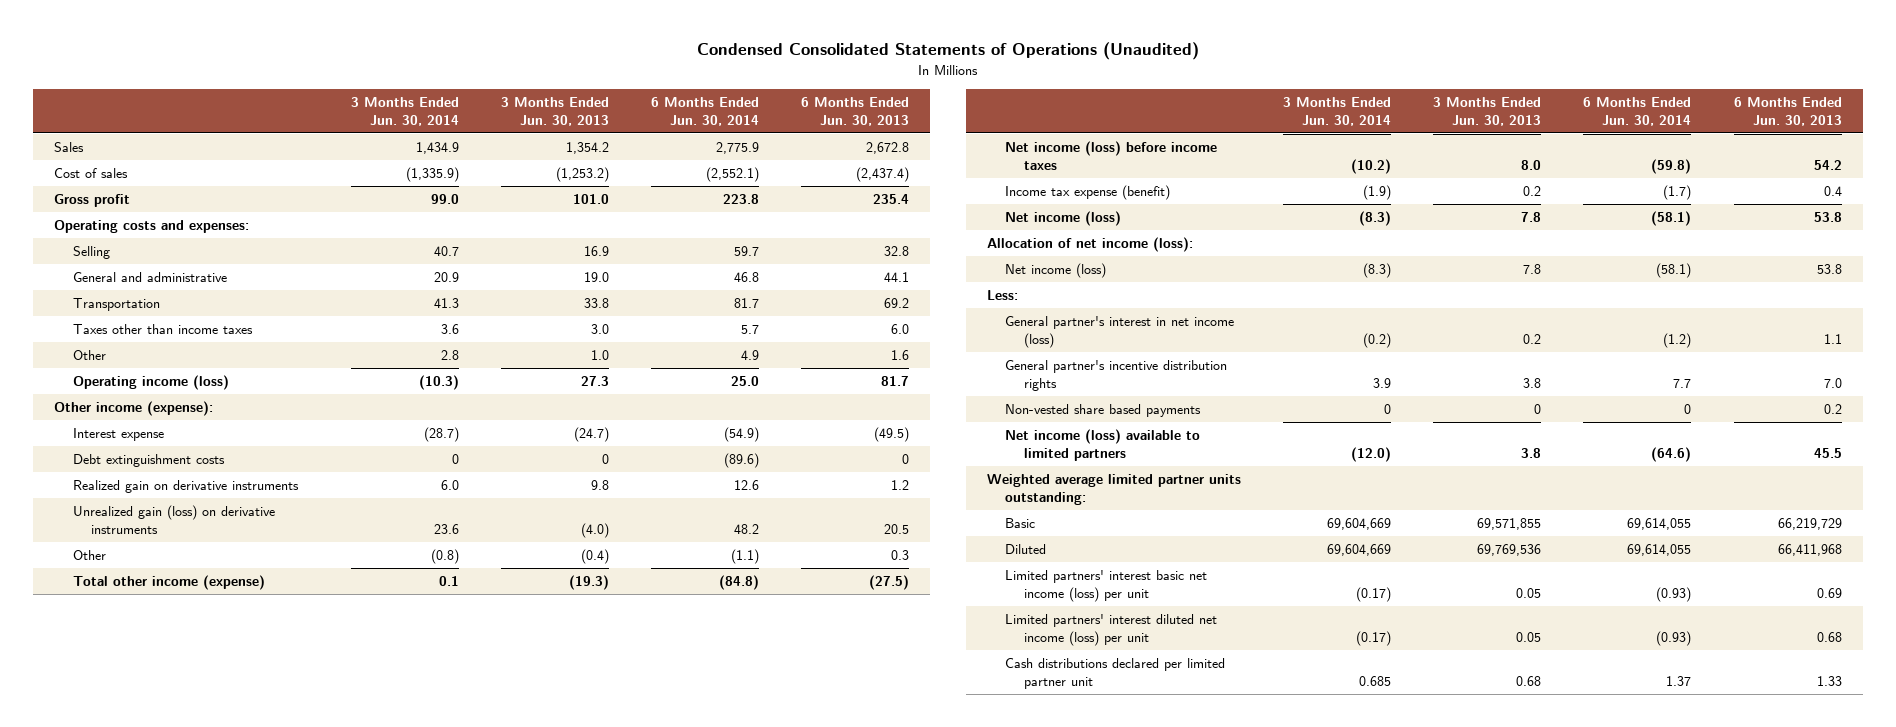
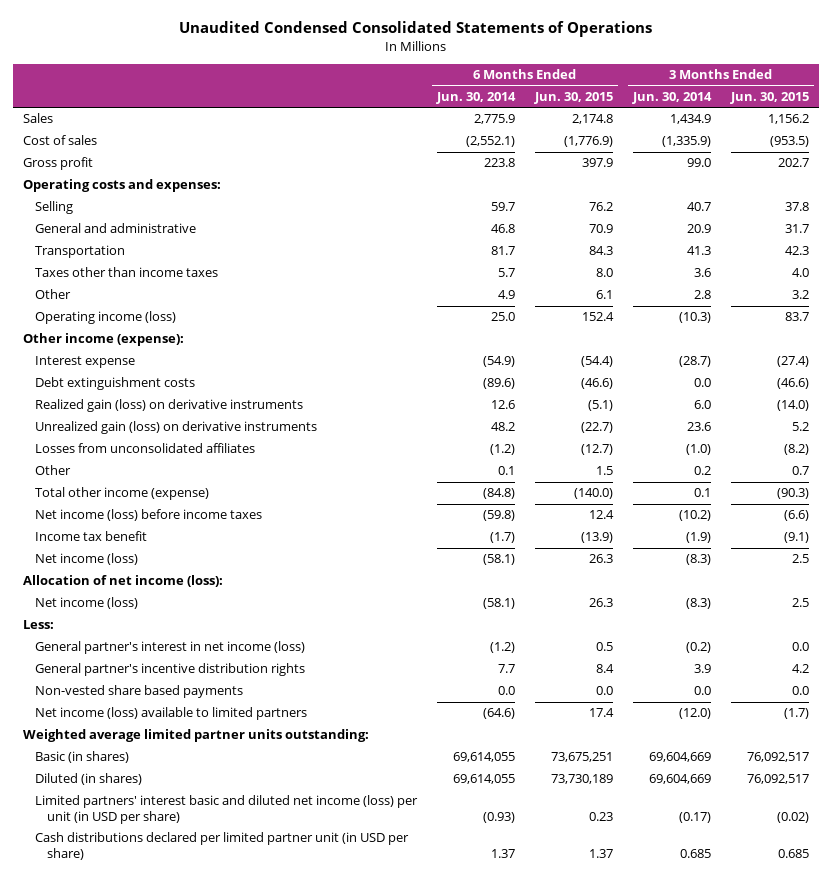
- Condensed Consolidated Statements of Operations (Unaudited)
+ Unaudited Condensed Consolidated Statements of Operations
- | 3 Months Ended Jun. 30, 2014 | 3 Months Ended Jun. 30, 2013 | 6 Months Ended Jun. 30, 2014 | 6 Months Ended Jun. 30, 2013
+ | 6 Months Ended Jun. 30, 2014 | 6 Months Ended Jun. 30, 2015 | 3 Months Ended Jun. 30, 2014 | 3 Months Ended Jun. 30, 2015
- Debt extinguishment costs | 0 | 0 | (89.6) | 0
- Realized gain on derivative instruments | 6.0 | 9.8 | 12.6 | 1.2
+ Debt extinguishment costs | (89.6) | (46.6) | 0.0 | (46.6)
+ Realized gain (loss) on derivative instruments | 12.6 | (5.1) | 6.0 | (14.0)
- Other | (0.8) | (0.4) | (1.1) | 0.3
+ Losses from unconsolidated affiliates | (1.2) | (12.7) | (1.0) | (8.2)
+ Other | 0.1 | 1.5 | 0.2 | 0.7
- Income tax expense (benefit) | (1.9) | 0.2 | (1.7) | 0.4
+ Income tax benefit | (1.7) | (13.9) | (1.9) | (9.1)
- Non-vested share based payments | 0 | 0 | 0 | 0.2
+ Non-vested share based payments | 0.0 | 0.0 | 0.0 | 0.0
- Basic | 69,604,669 | 69,571,855 | 69,614,055 | 66,219,729
- Diluted | 69,604,669 | 69,769,536 | 69,614,055 | 66,411,968
- Limited partners' interest basic net income (loss) per unit | (0.17) | 0.05 | (0.93) | 0.69
- Limited partners' interest diluted net income (loss) per unit | (0.17) | 0.05 | (0.93) | 0.68
- Cash distributions declared per limited partner unit | 0.685 | 0.68 | 1.37 | 1.33
+ Basic (in shares) | 69,614,055 | 73,675,251 | 69,604,669 | 76,092,517
+ Diluted (in shares) | 69,614,055 | 73,730,189 | 69,604,669 | 76,092,517
+ Limited partners' interest basic and diluted net income (loss) per unit (in USD per share) | (0.93) | 0.23 | (0.17) | (0.02)
+ Cash distributions declared per limited partner unit (in USD per share) | 1.37 | 1.37 | 0.685 | 0.685

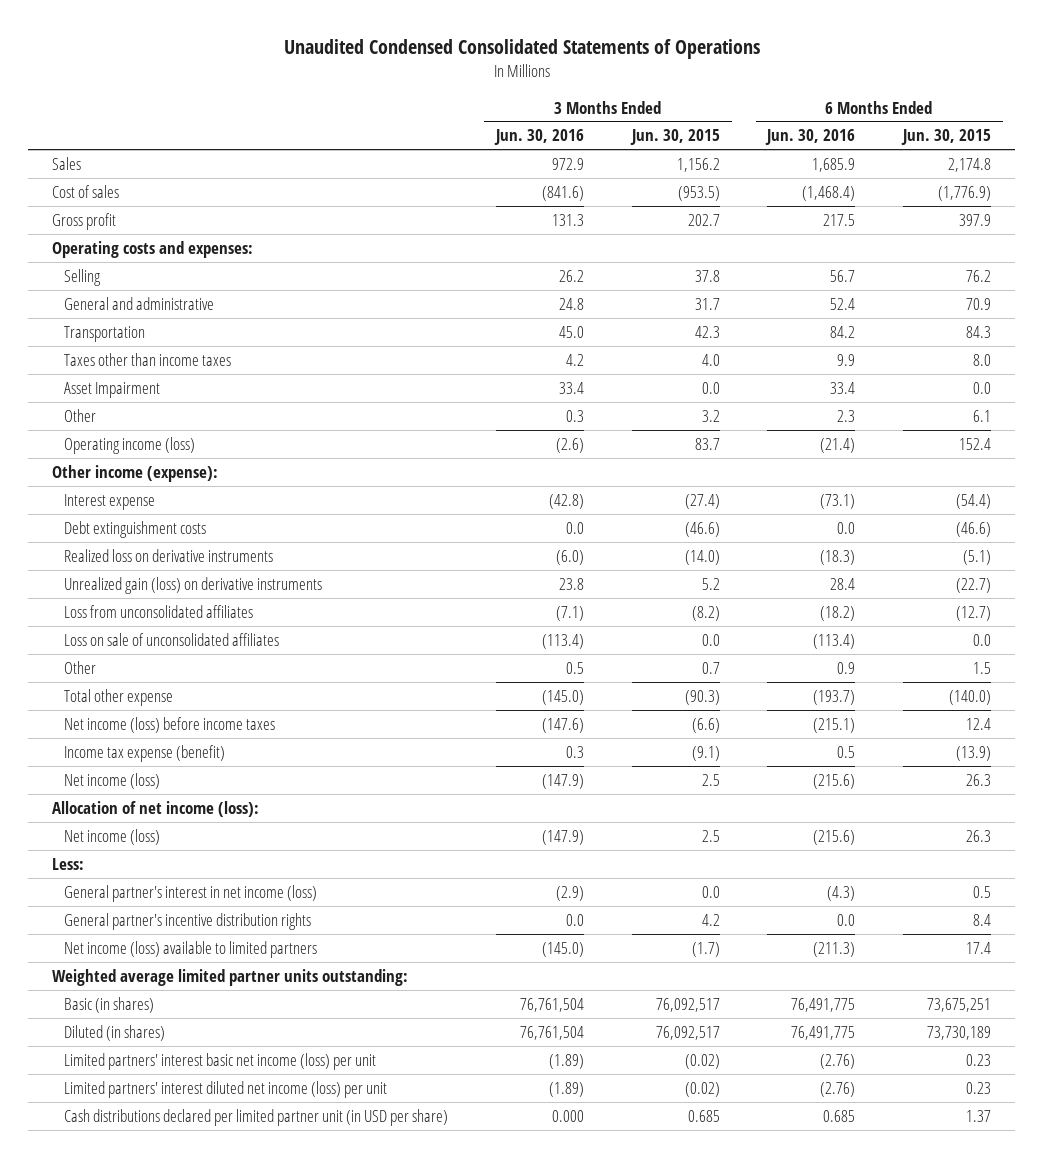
- | 6 Months Ended Jun. 30, 2014 | 6 Months Ended Jun. 30, 2015 | 3 Months Ended Jun. 30, 2014 | 3 Months Ended Jun. 30, 2015
+ | 3 Months Ended Jun. 30, 2016 | 3 Months Ended Jun. 30, 2015 | 6 Months Ended Jun. 30, 2016 | 6 Months Ended Jun. 30, 2015
+ Asset Impairment | 33.4 | 0.0 | 33.4 | 0.0
- Realized gain (loss) on derivative instruments | 12.6 | (5.1) | 6.0 | (14.0)
+ Realized loss on derivative instruments | (6.0) | (14.0) | (18.3) | (5.1)
- Losses from unconsolidated affiliates | (1.2) | (12.7) | (1.0) | (8.2)
+ Loss from unconsolidated affiliates | (7.1) | (8.2) | (18.2) | (12.7)
+ Loss on sale of unconsolidated affiliates | (113.4) | 0.0 | (113.4) | 0.0
- Total other income (expense) | (84.8) | (140.0) | 0.1 | (90.3)
+ Total other expense | (145.0) | (90.3) | (193.7) | (140.0)
- Income tax benefit | (1.7) | (13.9) | (1.9) | (9.1)
+ Income tax expense (benefit) | 0.3 | (9.1) | 0.5 | (13.9)
- Non-vested share based payments | 0.0 | 0.0 | 0.0 | 0.0
- Limited partners' interest basic and diluted net income (loss) per unit (in USD per share) | (0.93) | 0.23 | (0.17) | (0.02)
+ Limited partners' interest basic net income (loss) per unit | (1.89) | (0.02) | (2.76) | 0.23
+ Limited partners' interest diluted net income (loss) per unit | (1.89) | (0.02) | (2.76) | 0.23

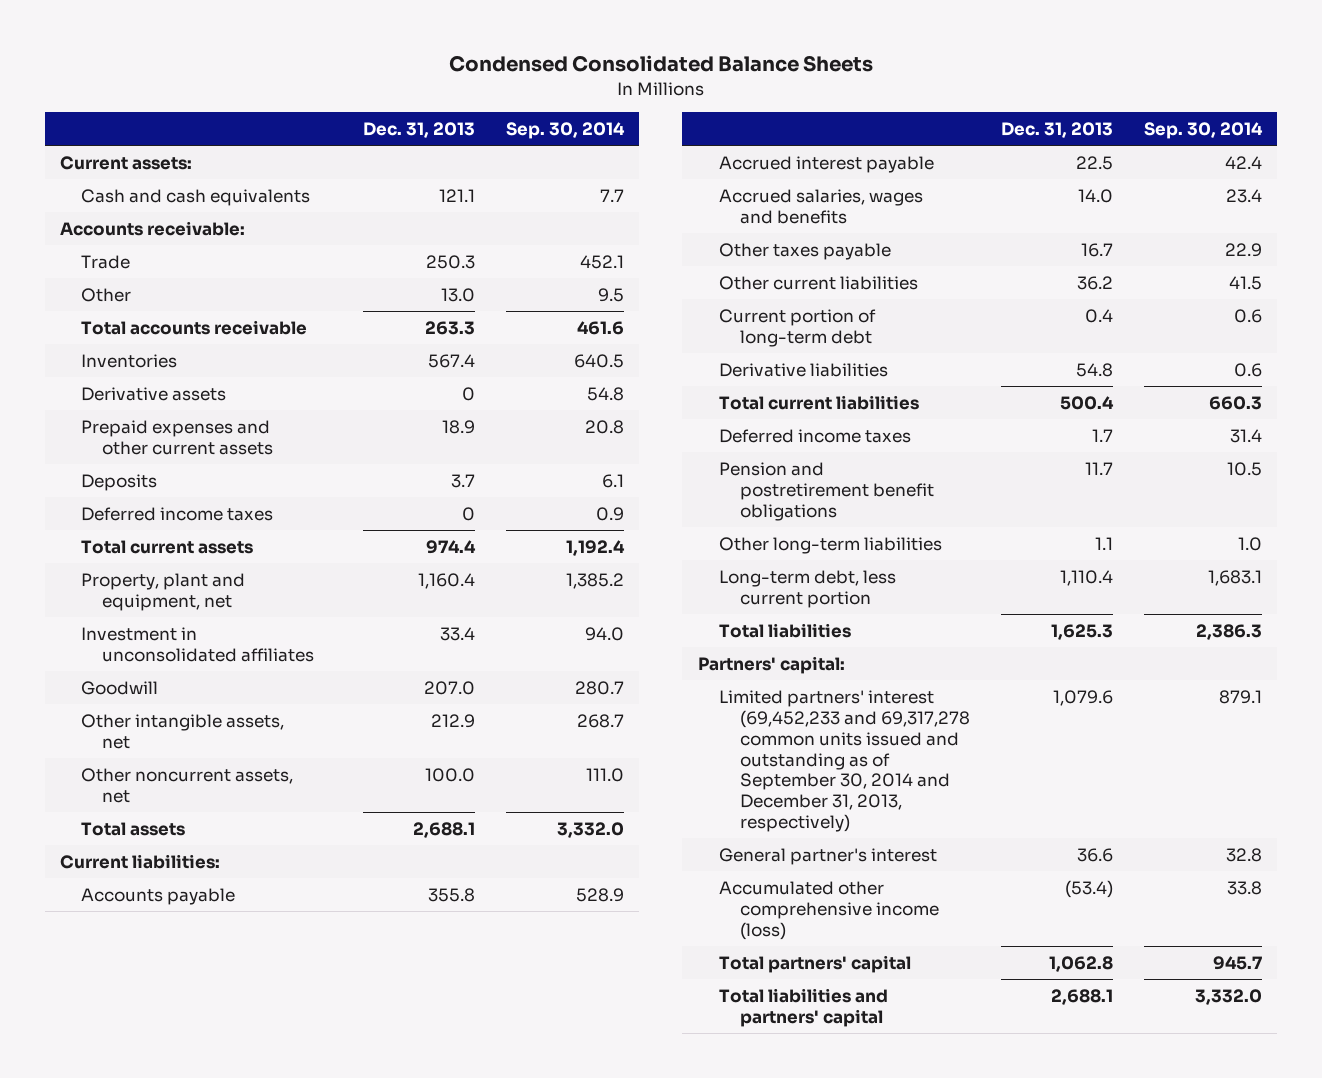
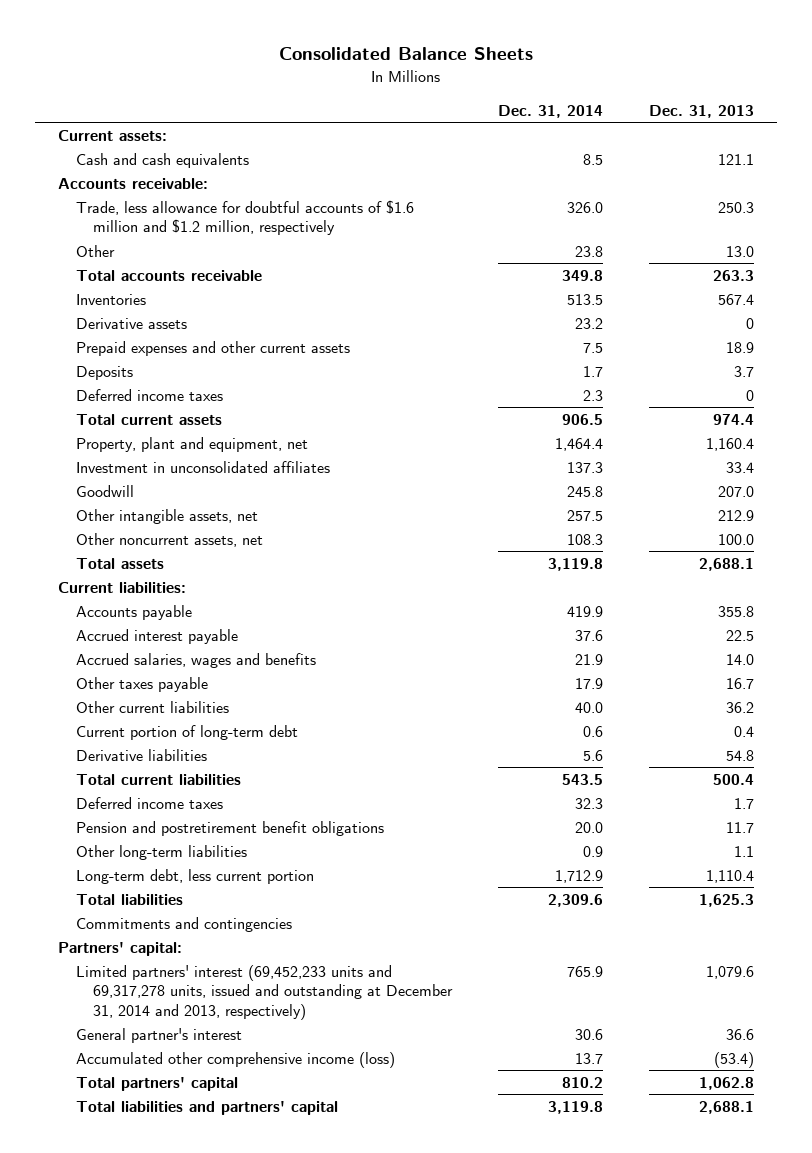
- Condensed Consolidated Balance Sheets
+ Consolidated Balance Sheets
- | Dec. 31, 2013 | Sep. 30, 2014
+ | Dec. 31, 2014 | Dec. 31, 2013
- Trade | 250.3 | 452.1
+ Trade, less allowance for doubtful accounts of $1.6 million and $1.2 million, respectively | 326.0 | 250.3
+ Commitments and contingencies
- Limited partners' interest (69,452,233 and 69,317,278 common units issued and outstanding as of September 30, 2014 and December 31, 2013, respectively) | 1,079.6 | 879.1
+ Limited partners' interest (69,452,233 units and 69,317,278 units, issued and outstanding at December 31, 2014 and 2013, respectively) | 765.9 | 1,079.6

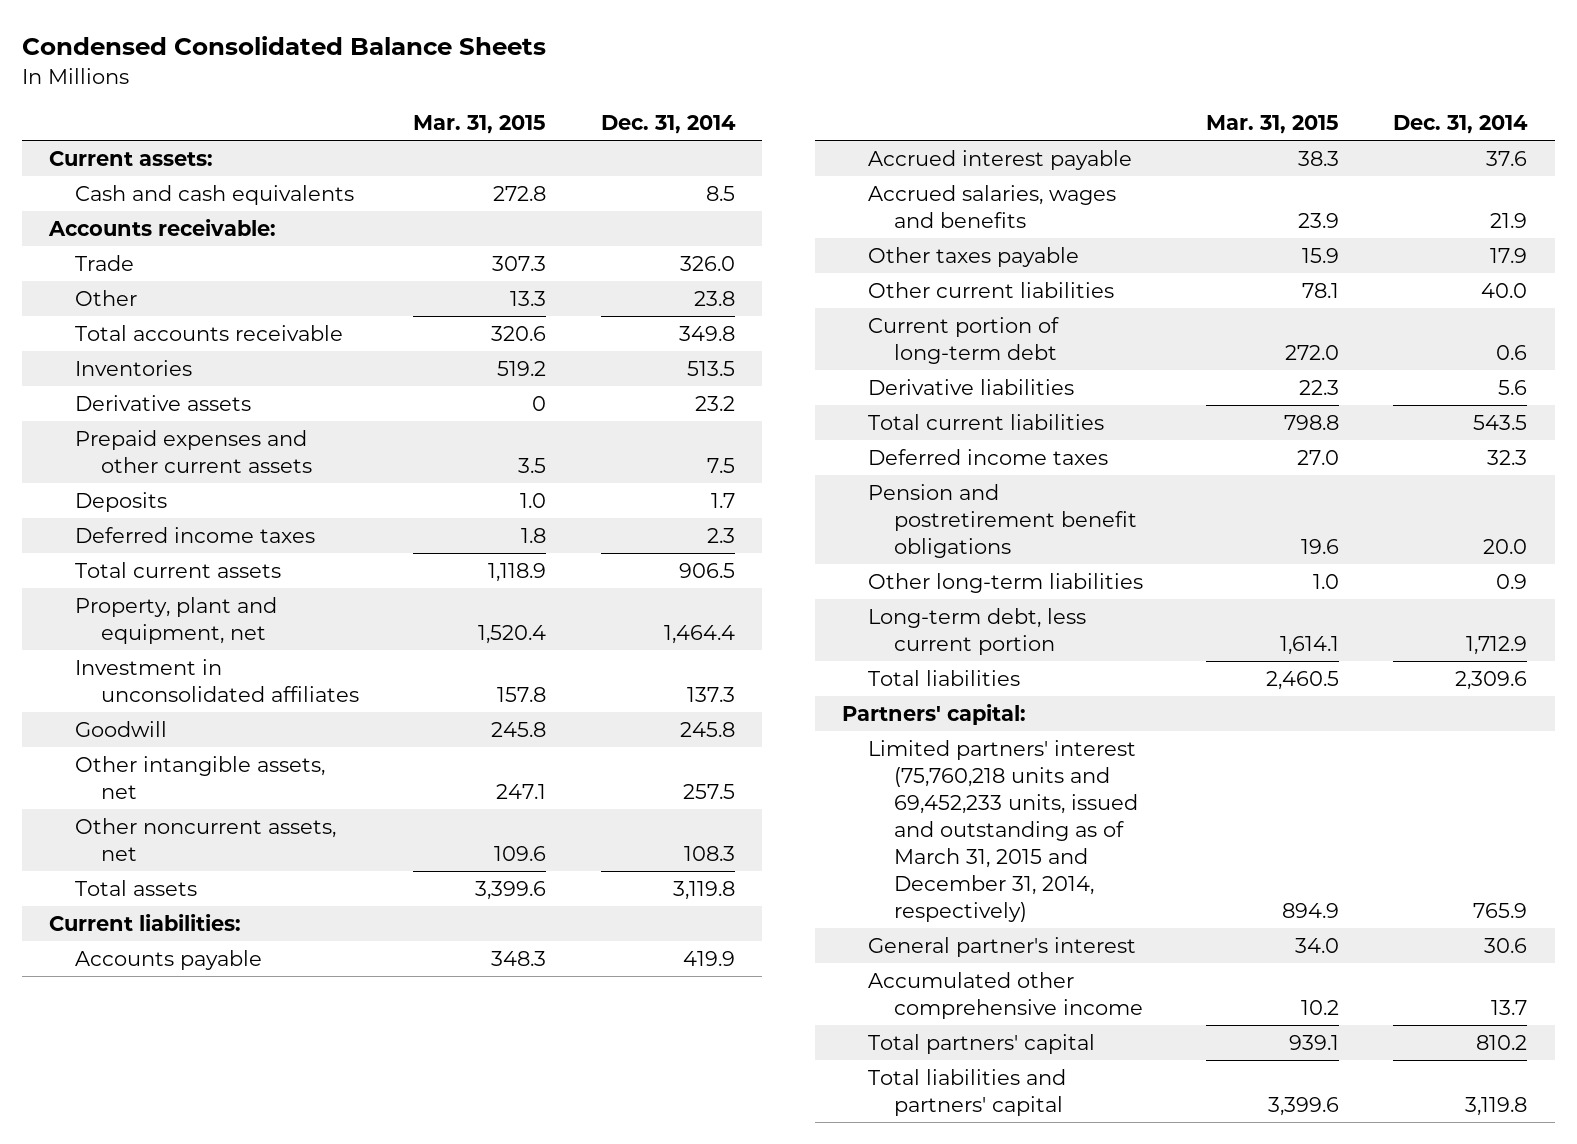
- Consolidated Balance Sheets
+ Condensed Consolidated Balance Sheets
- | Dec. 31, 2014 | Dec. 31, 2013
+ | Mar. 31, 2015 | Dec. 31, 2014
- Trade, less allowance for doubtful accounts of $1.6 million and $1.2 million, respectively | 326.0 | 250.3
+ Trade | 307.3 | 326.0
- Commitments and contingencies
- Limited partners' interest (69,452,233 units and 69,317,278 units, issued and outstanding at December 31, 2014 and 2013, respectively) | 765.9 | 1,079.6
+ Limited partners' interest (75,760,218 units and 69,452,233 units, issued and outstanding as of March 31, 2015 and December 31, 2014, respectively) | 894.9 | 765.9
- Accumulated other comprehensive income (loss) | 13.7 | (53.4)
+ Accumulated other comprehensive income | 10.2 | 13.7

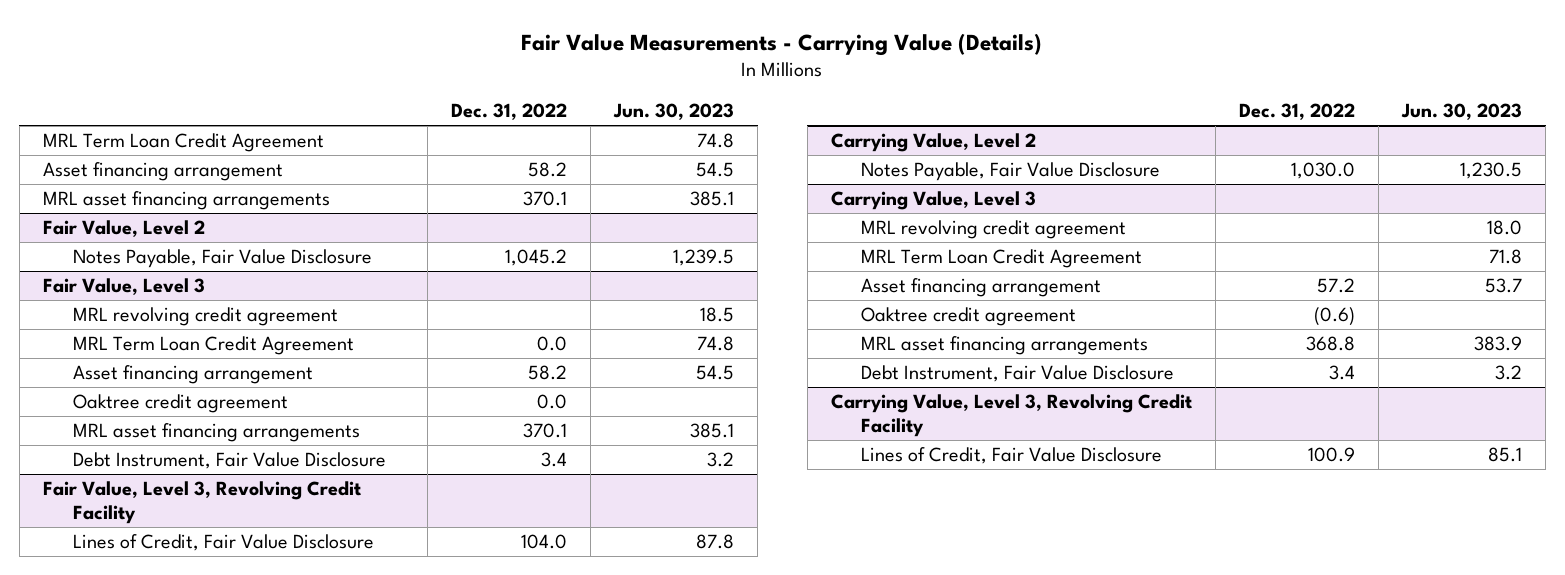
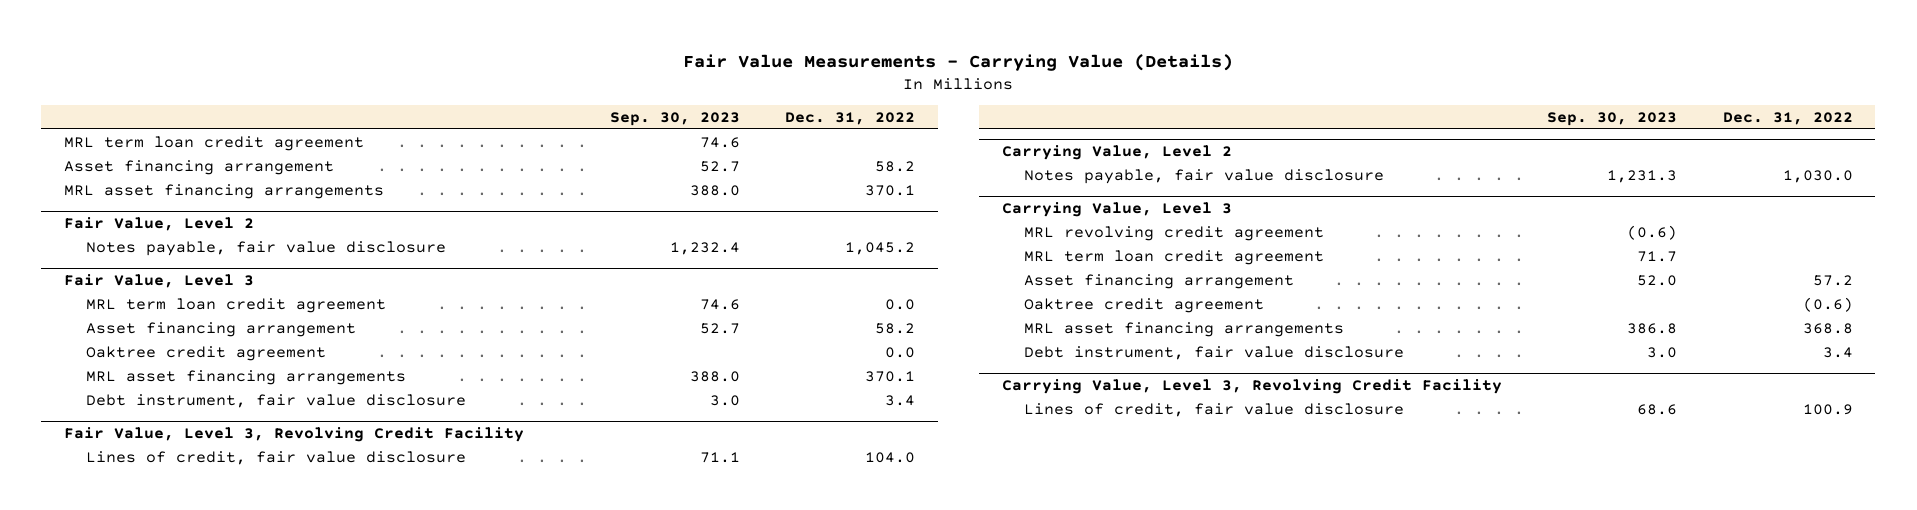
- | Dec. 31, 2022 | Jun. 30, 2023
+ | Sep. 30, 2023 | Dec. 31, 2022
- MRL Term Loan Credit Agreement | | 74.8
+ MRL term loan credit agreement | 74.6 |
@ Fair Value, Level 2
- Notes Payable, Fair Value Disclosure | 1,045.2 | 1,239.5
+ Notes payable, fair value disclosure | 1,232.4 | 1,045.2
@ Fair Value, Level 3
- MRL revolving credit agreement | | 18.5
- MRL Term Loan Credit Agreement | 0.0 | 74.8
+ MRL term loan credit agreement | 74.6 | 0.0
- Debt Instrument, Fair Value Disclosure | 3.4 | 3.2
+ Debt instrument, fair value disclosure | 3.0 | 3.4
@ Fair Value, Level 3, Revolving Credit Facility
- Lines of Credit, Fair Value Disclosure | 104.0 | 87.8
+ Lines of credit, fair value disclosure | 71.1 | 104.0
@ Carrying Value, Level 2
- Notes Payable, Fair Value Disclosure | 1,030.0 | 1,230.5
+ Notes payable, fair value disclosure | 1,231.3 | 1,030.0
@ Carrying Value, Level 3
- MRL Term Loan Credit Agreement | | 71.8
+ MRL term loan credit agreement | 71.7 |
- Debt Instrument, Fair Value Disclosure | 3.4 | 3.2
+ Debt instrument, fair value disclosure | 3.0 | 3.4
@ Carrying Value, Level 3, Revolving Credit Facility
- Lines of Credit, Fair Value Disclosure | 100.9 | 85.1
+ Lines of credit, fair value disclosure | 68.6 | 100.9

